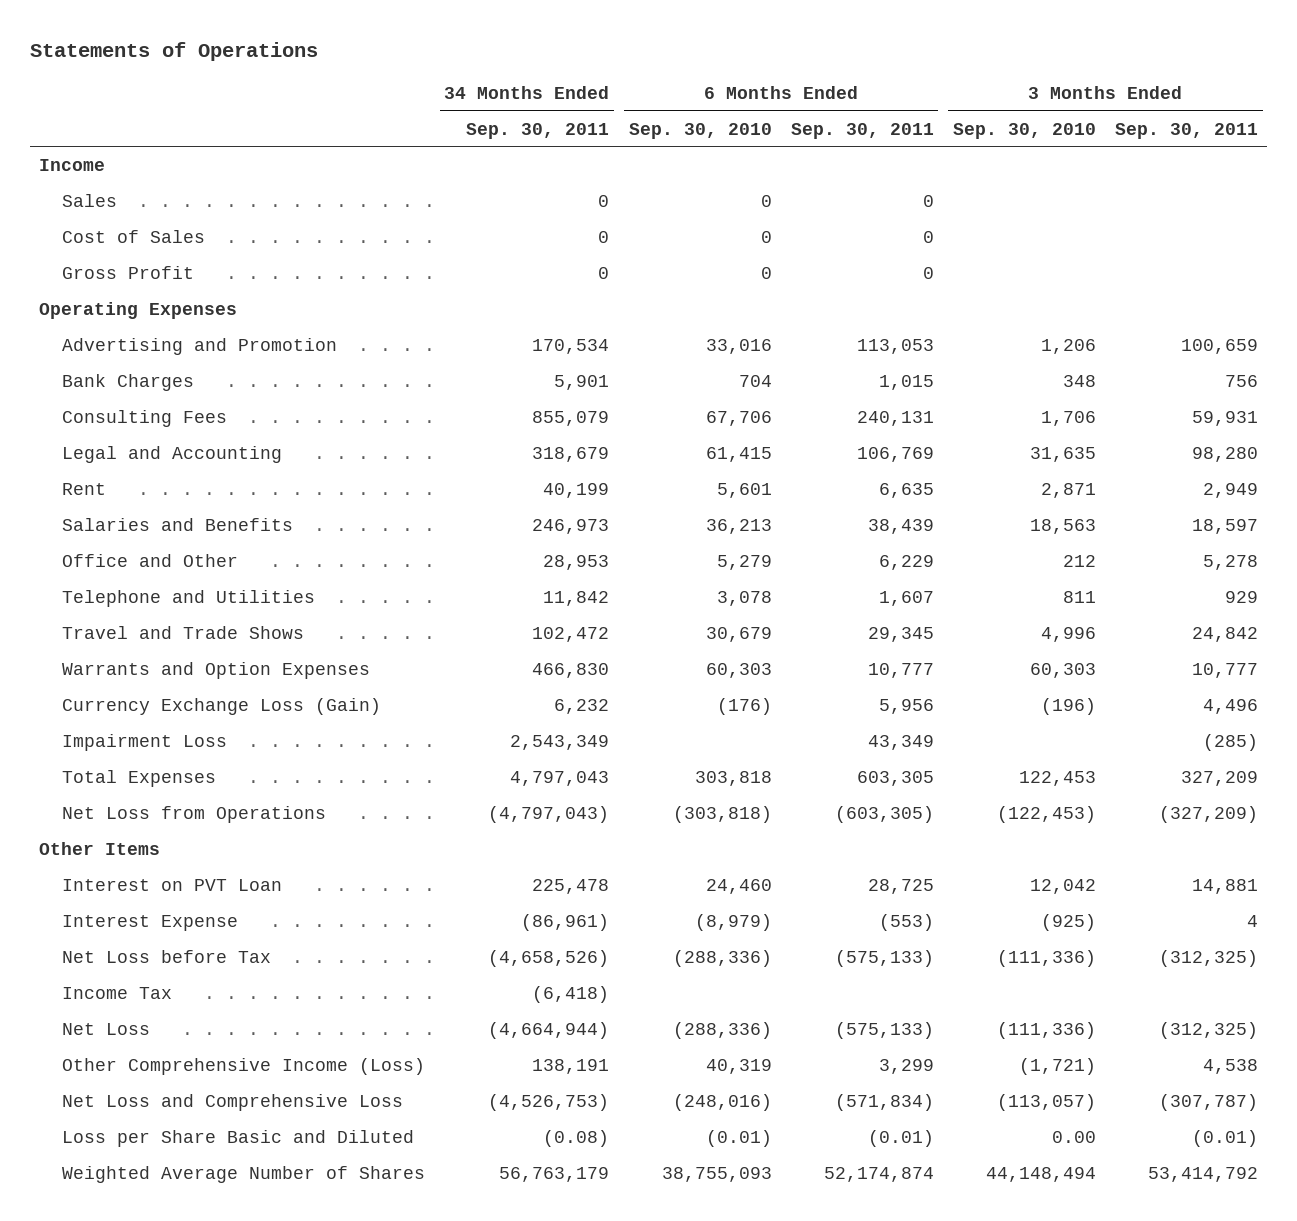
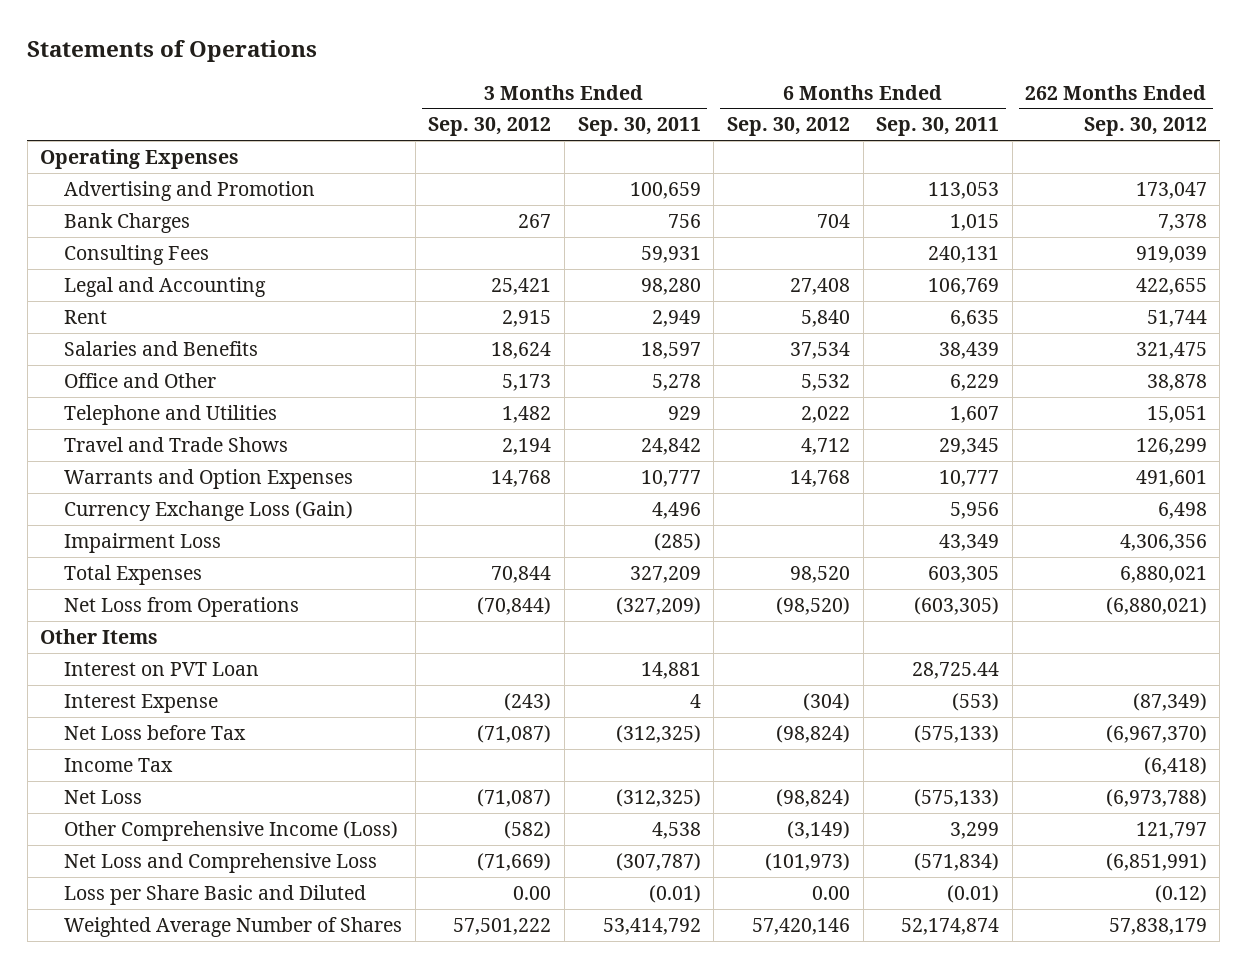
- | 34 Months Ended Sep. 30, 2011 | 6 Months Ended Sep. 30, 2010 | 6 Months Ended Sep. 30, 2011 | 3 Months Ended Sep. 30, 2010 | 3 Months Ended Sep. 30, 2011
+ | 3 Months Ended Sep. 30, 2012 | 3 Months Ended Sep. 30, 2011 | 6 Months Ended Sep. 30, 2012 | 6 Months Ended Sep. 30, 2011 | 262 Months Ended Sep. 30, 2012
- Income
- Sales | 0 | 0 | 0 | |
- Cost of Sales | 0 | 0 | 0 | |
- Gross Profit | 0 | 0 | 0 | |
- Interest on PVT Loan | 225,478 | 24,460 | 28,725 | 12,042 | 14,881
+ Interest on PVT Loan | | 14,881 | | 28,725.44 |

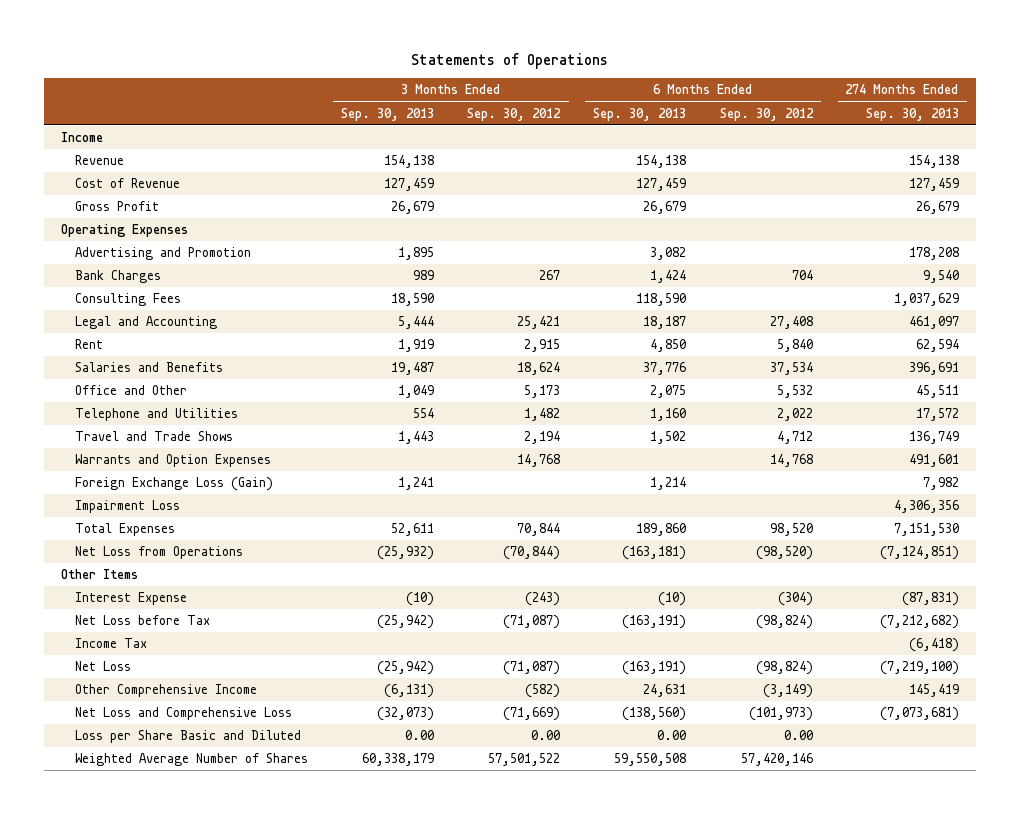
- | 3 Months Ended Sep. 30, 2012 | 3 Months Ended Sep. 30, 2011 | 6 Months Ended Sep. 30, 2012 | 6 Months Ended Sep. 30, 2011 | 262 Months Ended Sep. 30, 2012
+ | 3 Months Ended Sep. 30, 2013 | 3 Months Ended Sep. 30, 2012 | 6 Months Ended Sep. 30, 2013 | 6 Months Ended Sep. 30, 2012 | 274 Months Ended Sep. 30, 2013
+ Income
+ Revenue | 154,138 | | 154,138 | | 154,138
+ Cost of Revenue | 127,459 | | 127,459 | | 127,459
+ Gross Profit | 26,679 | | 26,679 | | 26,679
- Currency Exchange Loss (Gain) | | 4,496 | | 5,956 | 6,498
+ Foreign Exchange Loss (Gain) | 1,241 | | 1,214 | | 7,982
- Interest on PVT Loan | | 14,881 | | 28,725.44 |
- Other Comprehensive Income (Loss) | (582) | 4,538 | (3,149) | 3,299 | 121,797
+ Other Comprehensive Income | (6,131) | (582) | 24,631 | (3,149) | 145,419
- Weighted Average Number of Shares | 57,501,222 | 53,414,792 | 57,420,146 | 52,174,874 | 57,838,179
+ Weighted Average Number of Shares | 60,338,179 | 57,501,522 | 59,550,508 | 57,420,146 |

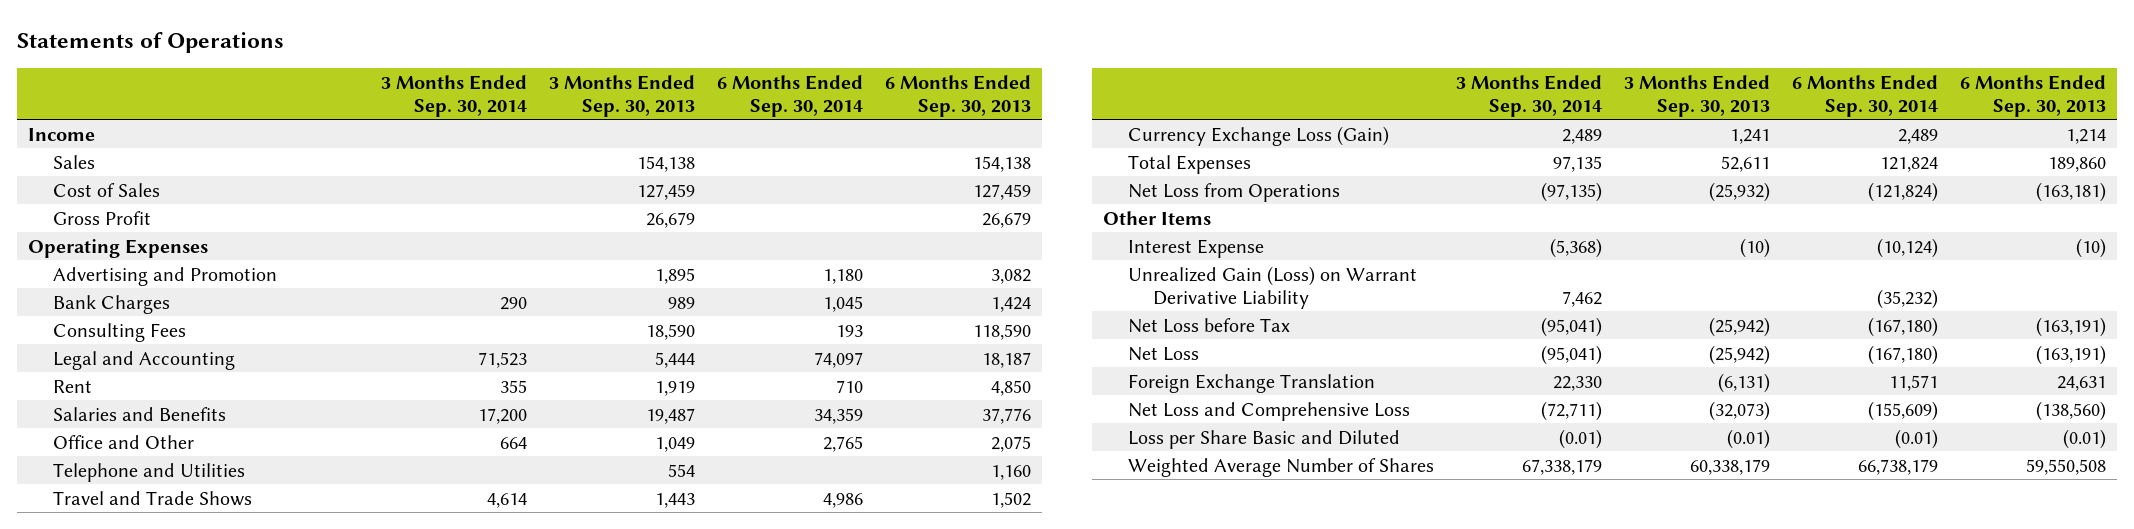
- | 3 Months Ended Sep. 30, 2013 | 3 Months Ended Sep. 30, 2012 | 6 Months Ended Sep. 30, 2013 | 6 Months Ended Sep. 30, 2012 | 274 Months Ended Sep. 30, 2013
+ | 3 Months Ended Sep. 30, 2014 | 3 Months Ended Sep. 30, 2013 | 6 Months Ended Sep. 30, 2014 | 6 Months Ended Sep. 30, 2013
- Revenue | 154,138 | | 154,138 | | 154,138
- Cost of Revenue | 127,459 | | 127,459 | | 127,459
+ Sales | | 154,138 | | 154,138
+ Cost of Sales | | 127,459 | | 127,459
- Warrants and Option Expenses | | 14,768 | | 14,768 | 491,601
- Foreign Exchange Loss (Gain) | 1,241 | | 1,214 | | 7,982
- Impairment Loss | | | | | 4,306,356
+ Currency Exchange Loss (Gain) | 2,489 | 1,241 | 2,489 | 1,214
+ Unrealized Gain (Loss) on Warrant Derivative Liability | 7,462 | | (35,232) |
- Income Tax | | | | | (6,418)
- Other Comprehensive Income | (6,131) | (582) | 24,631 | (3,149) | 145,419
+ Foreign Exchange Translation | 22,330 | (6,131) | 11,571 | 24,631
- Loss per Share Basic and Diluted | 0.00 | 0.00 | 0.00 | 0.00 |
+ Loss per Share Basic and Diluted | (0.01) | (0.01) | (0.01) | (0.01)

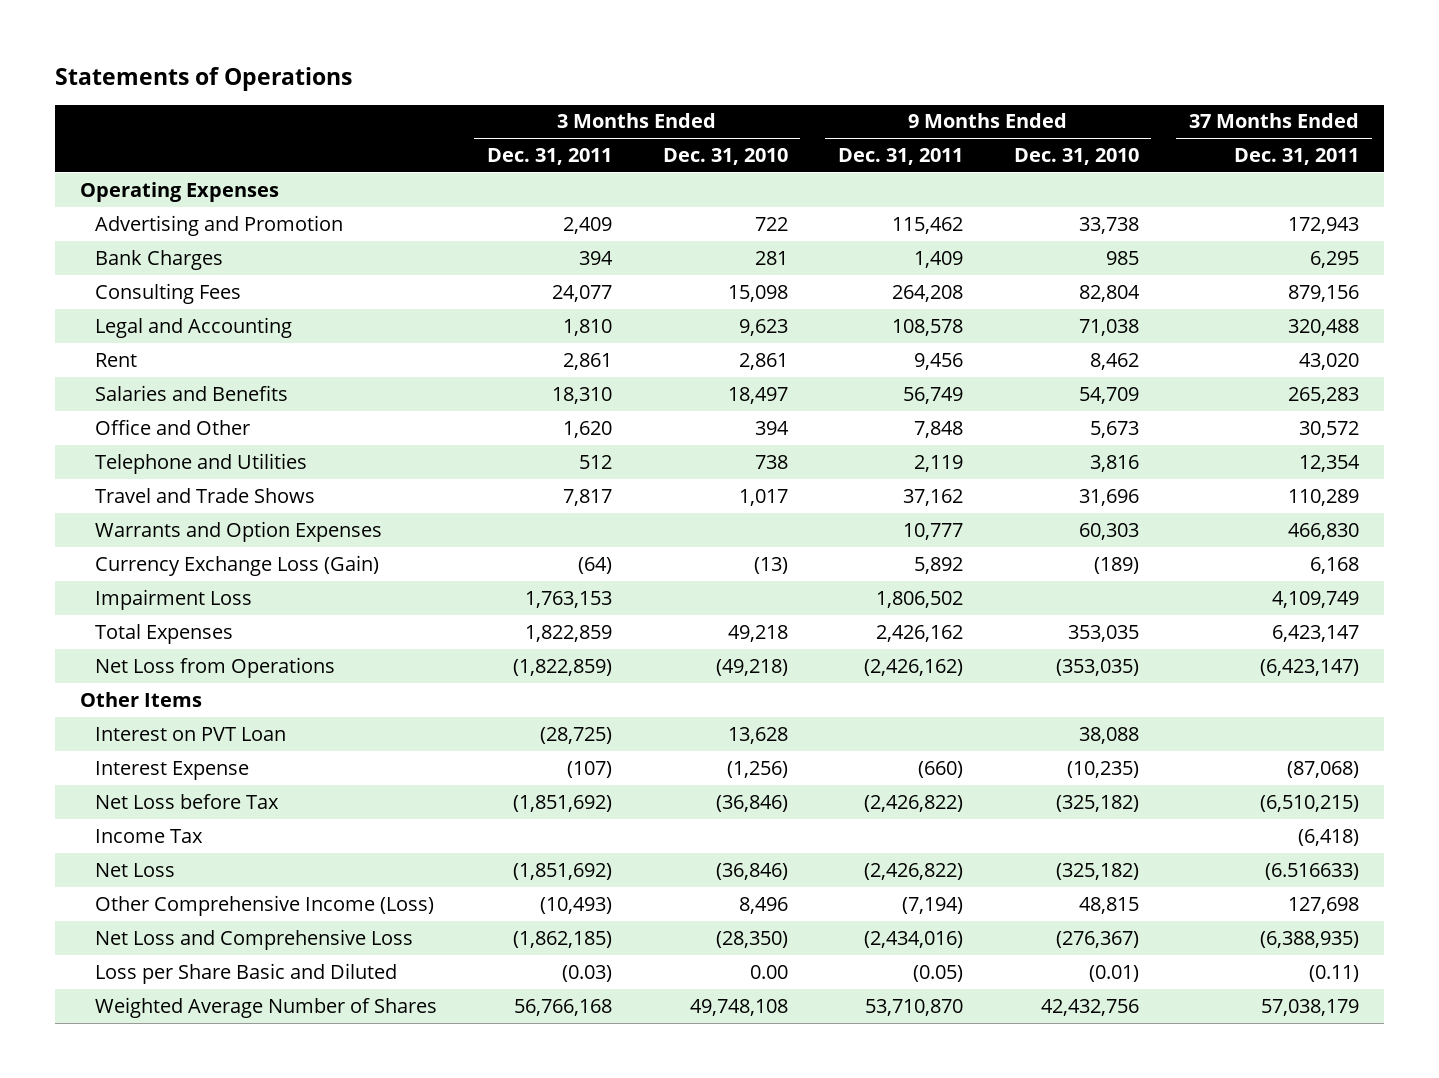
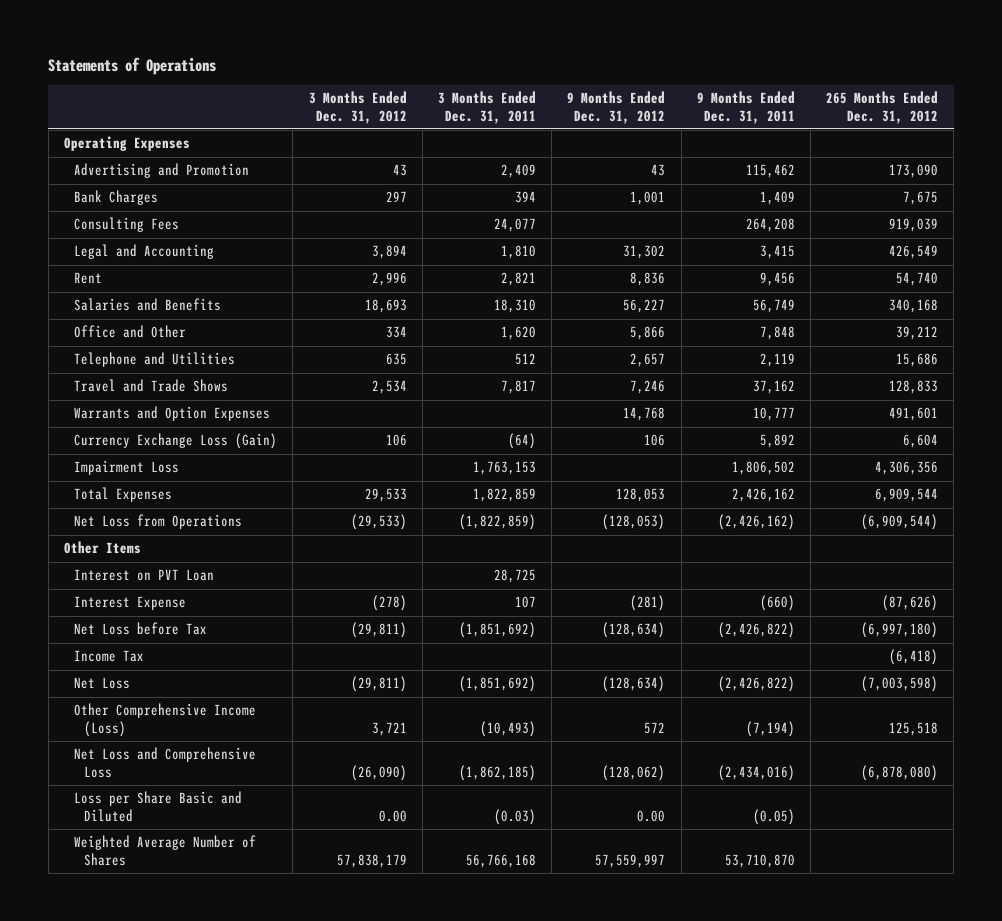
- | 3 Months Ended Dec. 31, 2011 | 3 Months Ended Dec. 31, 2010 | 9 Months Ended Dec. 31, 2011 | 9 Months Ended Dec. 31, 2010 | 37 Months Ended Dec. 31, 2011
+ | 3 Months Ended Dec. 31, 2012 | 3 Months Ended Dec. 31, 2011 | 9 Months Ended Dec. 31, 2012 | 9 Months Ended Dec. 31, 2011 | 265 Months Ended Dec. 31, 2012
- Legal and Accounting | 1,810 | 9,623 | 108,578 | 71,038 | 320,488
- Rent | 2,861 | 2,861 | 9,456 | 8,462 | 43,020
+ Legal and Accounting | 3,894 | 1,810 | 31,302 | 3,415 | 426,549
+ Rent | 2,996 | 2,821 | 8,836 | 9,456 | 54,740
- Interest on PVT Loan | (28,725) | 13,628 | | 38,088 |
- Interest Expense | (107) | (1,256) | (660) | (10,235) | (87,068)
+ Interest on PVT Loan | | 28,725 | | |
+ Interest Expense | (278) | 107 | (281) | (660) | (87,626)

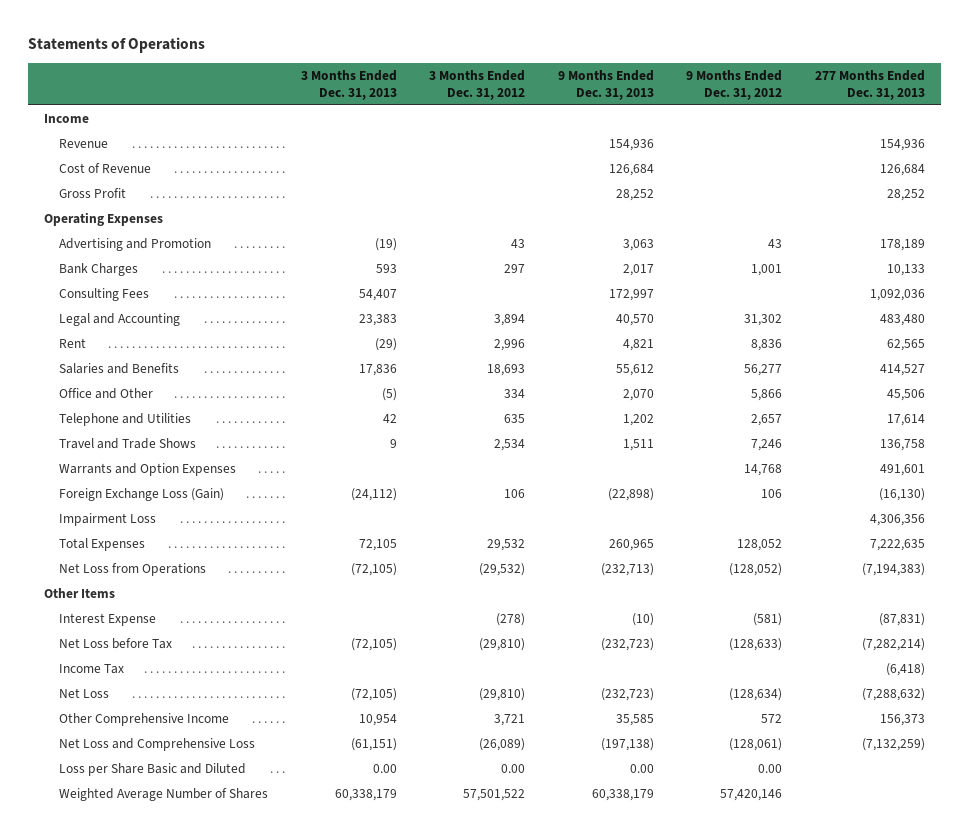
- | 3 Months Ended Dec. 31, 2012 | 3 Months Ended Dec. 31, 2011 | 9 Months Ended Dec. 31, 2012 | 9 Months Ended Dec. 31, 2011 | 265 Months Ended Dec. 31, 2012
+ | 3 Months Ended Dec. 31, 2013 | 3 Months Ended Dec. 31, 2012 | 9 Months Ended Dec. 31, 2013 | 9 Months Ended Dec. 31, 2012 | 277 Months Ended Dec. 31, 2013
+ Income
+ Revenue | | | 154,936 | | 154,936
+ Cost of Revenue | | | 126,684 | | 126,684
+ Gross Profit | | | 28,252 | | 28,252
- Salaries and Benefits | 18,693 | 18,310 | 56,227 | 56,749 | 340,168
+ Salaries and Benefits | 17,836 | 18,693 | 55,612 | 56,277 | 414,527
- Currency Exchange Loss (Gain) | 106 | (64) | 106 | 5,892 | 6,604
+ Foreign Exchange Loss (Gain) | (24,112) | 106 | (22,898) | 106 | (16,130)
- Total Expenses | 29,533 | 1,822,859 | 128,053 | 2,426,162 | 6,909,544
- Net Loss from Operations | (29,533) | (1,822,859) | (128,053) | (2,426,162) | (6,909,544)
+ Total Expenses | 72,105 | 29,532 | 260,965 | 128,052 | 7,222,635
+ Net Loss from Operations | (72,105) | (29,532) | (232,713) | (128,052) | (7,194,383)
- Interest on PVT Loan | | 28,725 | | |
- Interest Expense | (278) | 107 | (281) | (660) | (87,626)
- Net Loss before Tax | (29,811) | (1,851,692) | (128,634) | (2,426,822) | (6,997,180)
+ Interest Expense | | (278) | (10) | (581) | (87,831)
+ Net Loss before Tax | (72,105) | (29,810) | (232,723) | (128,633) | (7,282,214)
- Net Loss | (29,811) | (1,851,692) | (128,634) | (2,426,822) | (7,003,598)
- Other Comprehensive Income (Loss) | 3,721 | (10,493) | 572 | (7,194) | 125,518
- Net Loss and Comprehensive Loss | (26,090) | (1,862,185) | (128,062) | (2,434,016) | (6,878,080)
+ Net Loss | (72,105) | (29,810) | (232,723) | (128,634) | (7,288,632)
+ Other Comprehensive Income | 10,954 | 3,721 | 35,585 | 572 | 156,373
+ Net Loss and Comprehensive Loss | (61,151) | (26,089) | (197,138) | (128,061) | (7,132,259)
- Weighted Average Number of Shares | 57,838,179 | 56,766,168 | 57,559,997 | 53,710,870 |
+ Weighted Average Number of Shares | 60,338,179 | 57,501,522 | 60,338,179 | 57,420,146 |

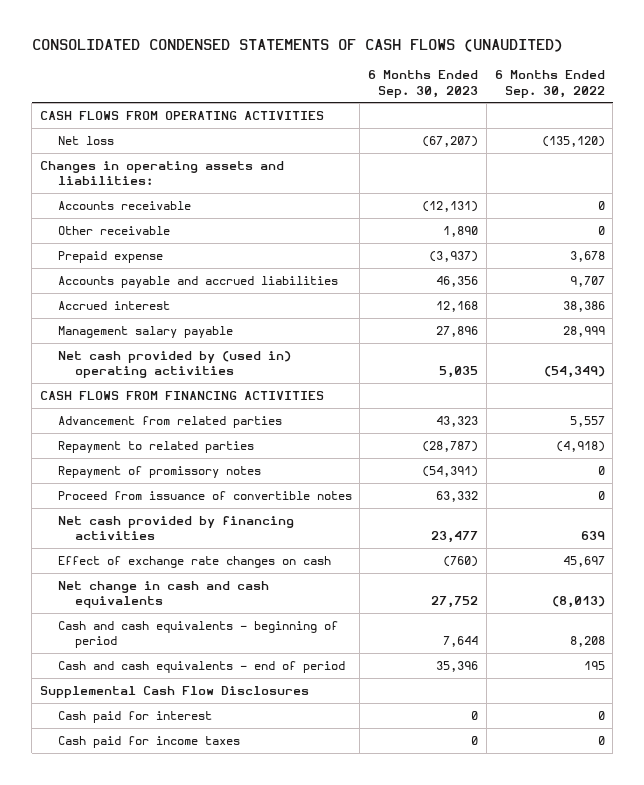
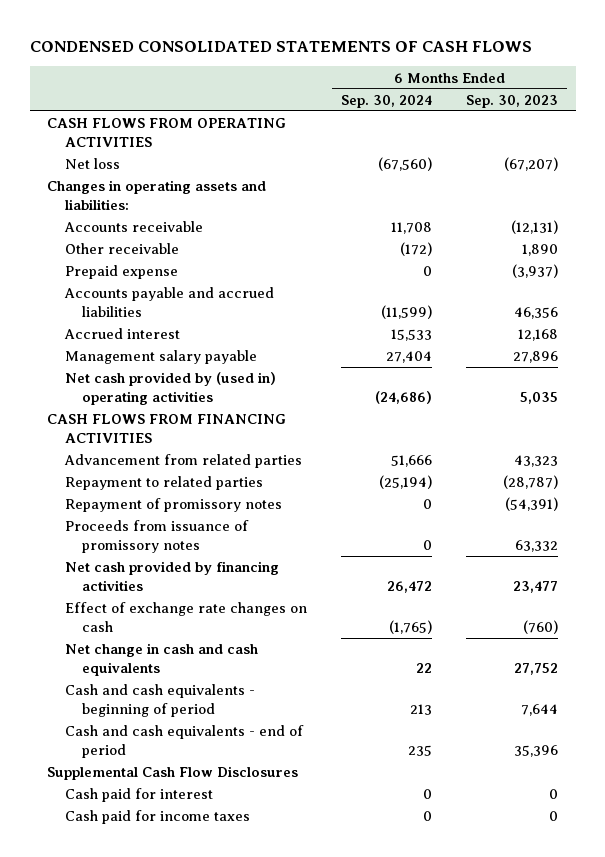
- CONSOLIDATED CONDENSED STATEMENTS OF CASH FLOWS (UNAUDITED)
+ CONDENSED CONSOLIDATED STATEMENTS OF CASH FLOWS
- | 6 Months Ended Sep. 30, 2023 | 6 Months Ended Sep. 30, 2022
+ | 6 Months Ended Sep. 30, 2024 | 6 Months Ended Sep. 30, 2023
- Proceed from issuance of convertible notes | 63,332 | 0
+ Proceeds from issuance of promissory notes | 0 | 63,332

